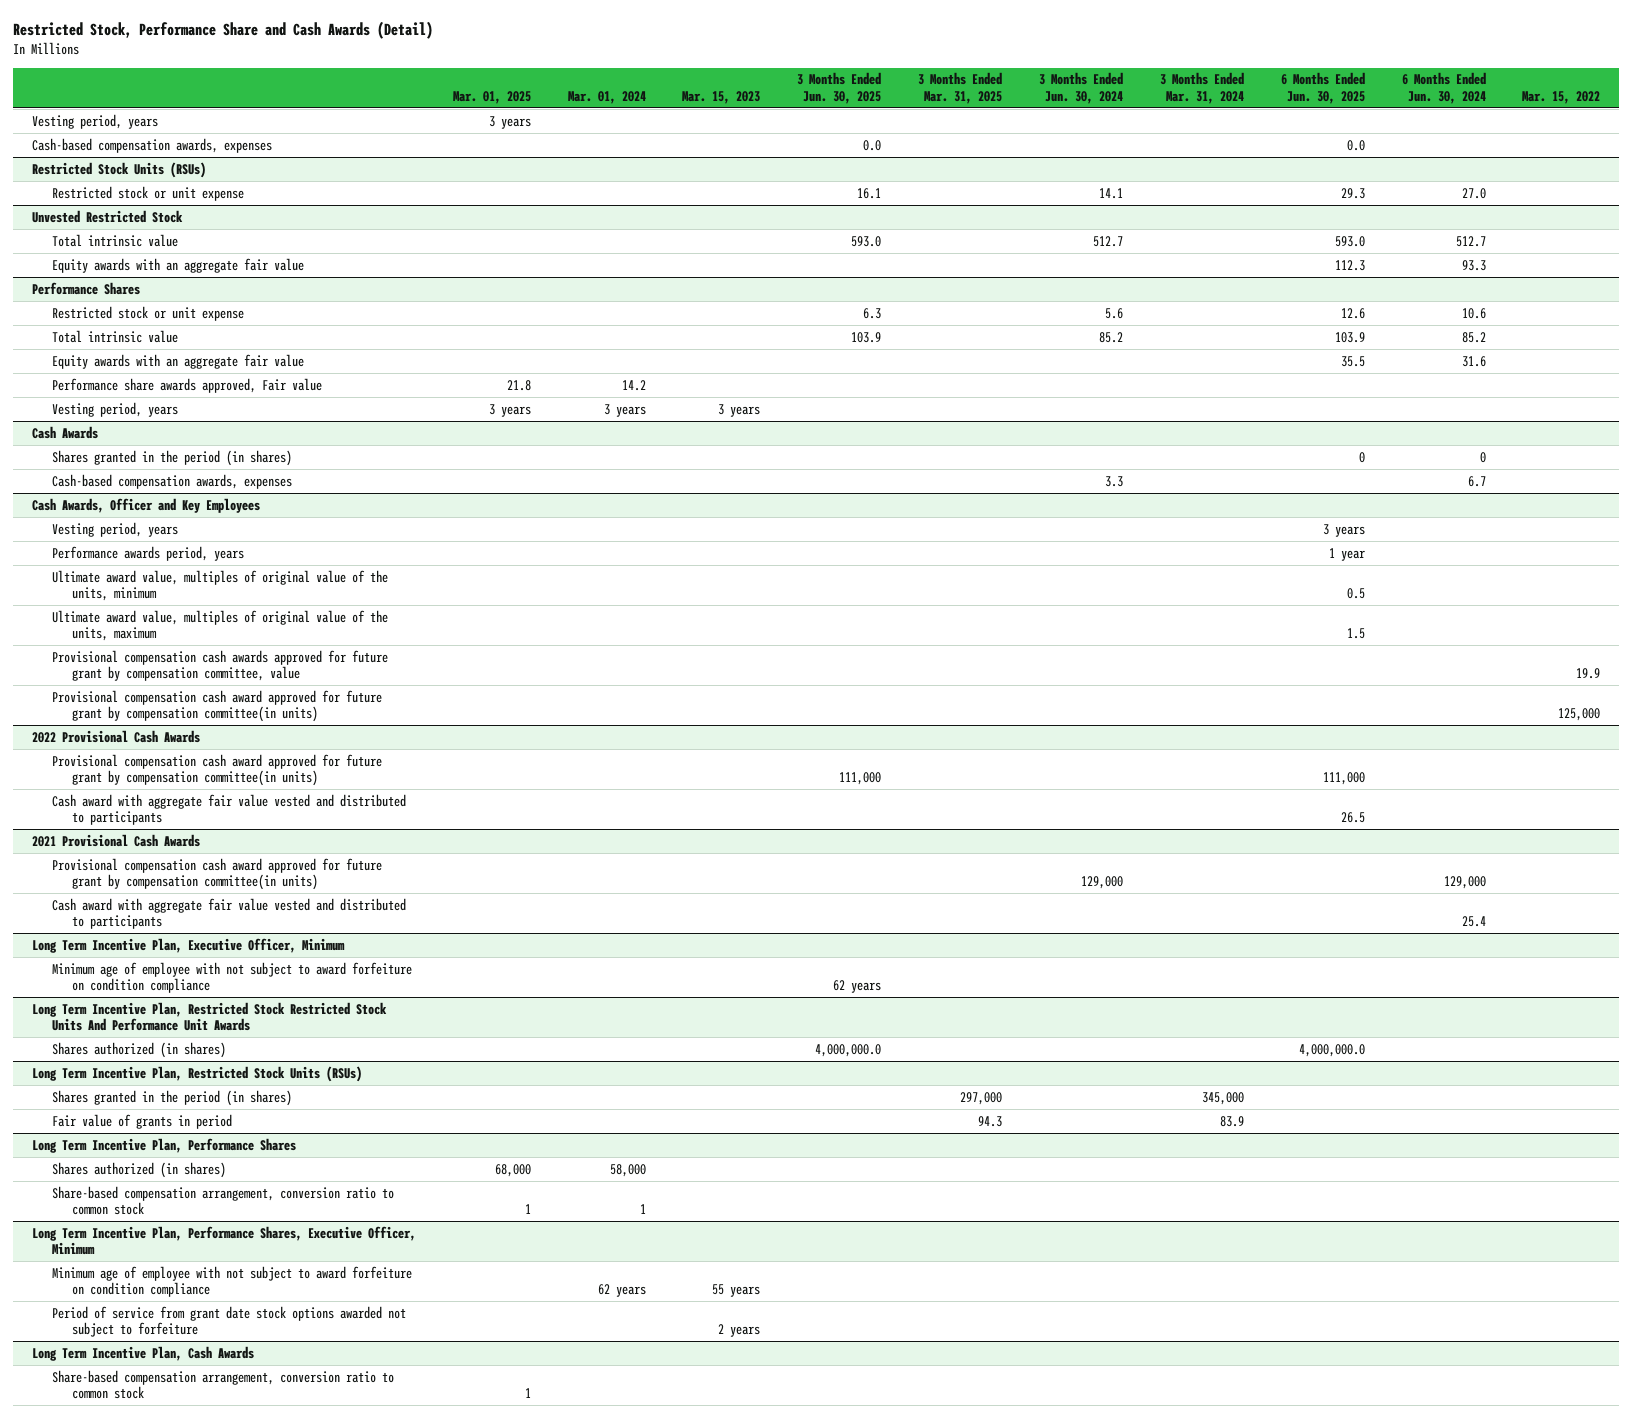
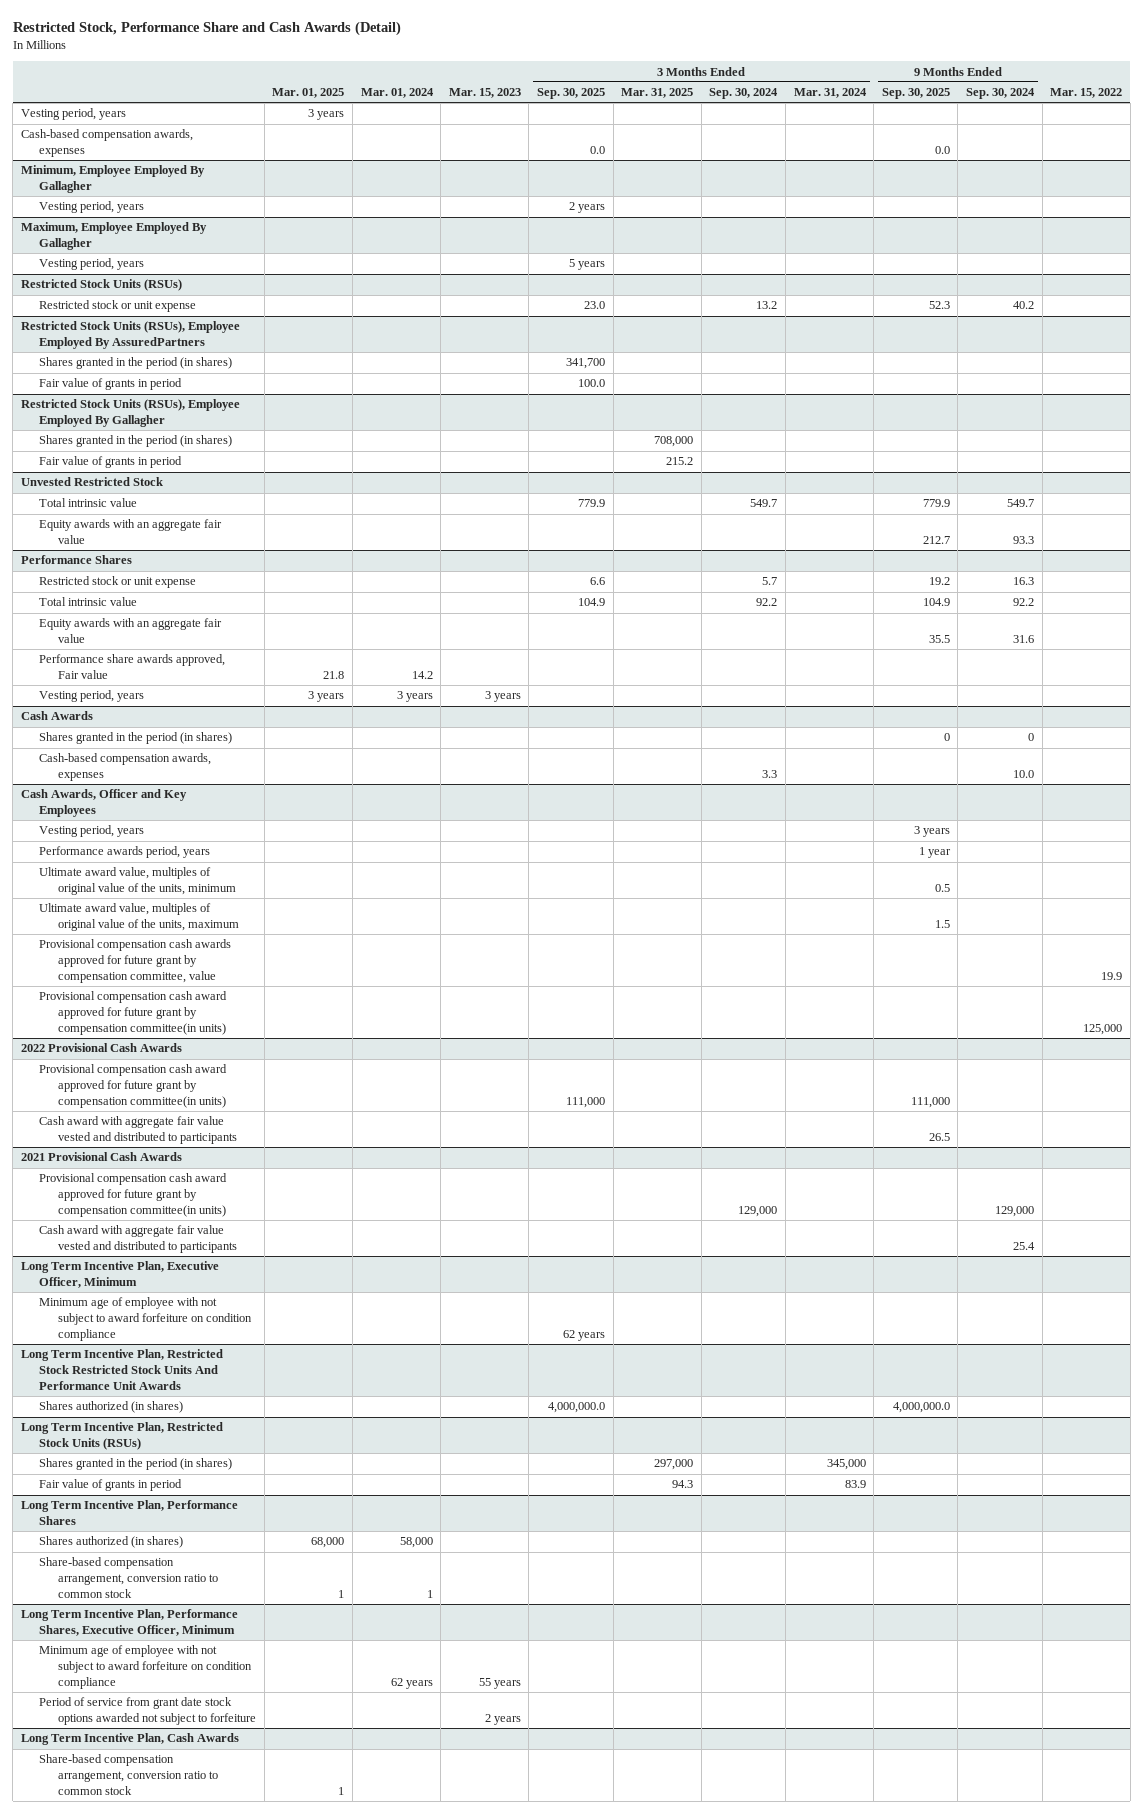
- | Mar. 01, 2025 | Mar. 01, 2024 | Mar. 15, 2023 | 3 Months Ended Jun. 30, 2025 | 3 Months Ended Mar. 31, 2025 | 3 Months Ended Jun. 30, 2024 | 3 Months Ended Mar. 31, 2024 | 6 Months Ended Jun. 30, 2025 | 6 Months Ended Jun. 30, 2024 | Mar. 15, 2022
+ | Mar. 01, 2025 | Mar. 01, 2024 | Mar. 15, 2023 | 3 Months Ended Sep. 30, 2025 | 3 Months Ended Mar. 31, 2025 | 3 Months Ended Sep. 30, 2024 | 3 Months Ended Mar. 31, 2024 | 9 Months Ended Sep. 30, 2025 | 9 Months Ended Sep. 30, 2024 | Mar. 15, 2022
+ Minimum, Employee Employed By Gallagher
+ Vesting period, years | | | | 2 years | | | | | |
+ Maximum, Employee Employed By Gallagher
+ Vesting period, years | | | | 5 years | | | | | |
+ Restricted Stock Units (RSUs), Employee Employed By AssuredPartners
+ Shares granted in the period (in shares) | | | | 341,700 | | | | | |
+ Fair value of grants in period | | | | 100.0 | | | | | |
+ Restricted Stock Units (RSUs), Employee Employed By Gallagher
+ Shares granted in the period (in shares) | | | | | 708,000 | | | | |
+ Fair value of grants in period | | | | | 215.2 | | | | |

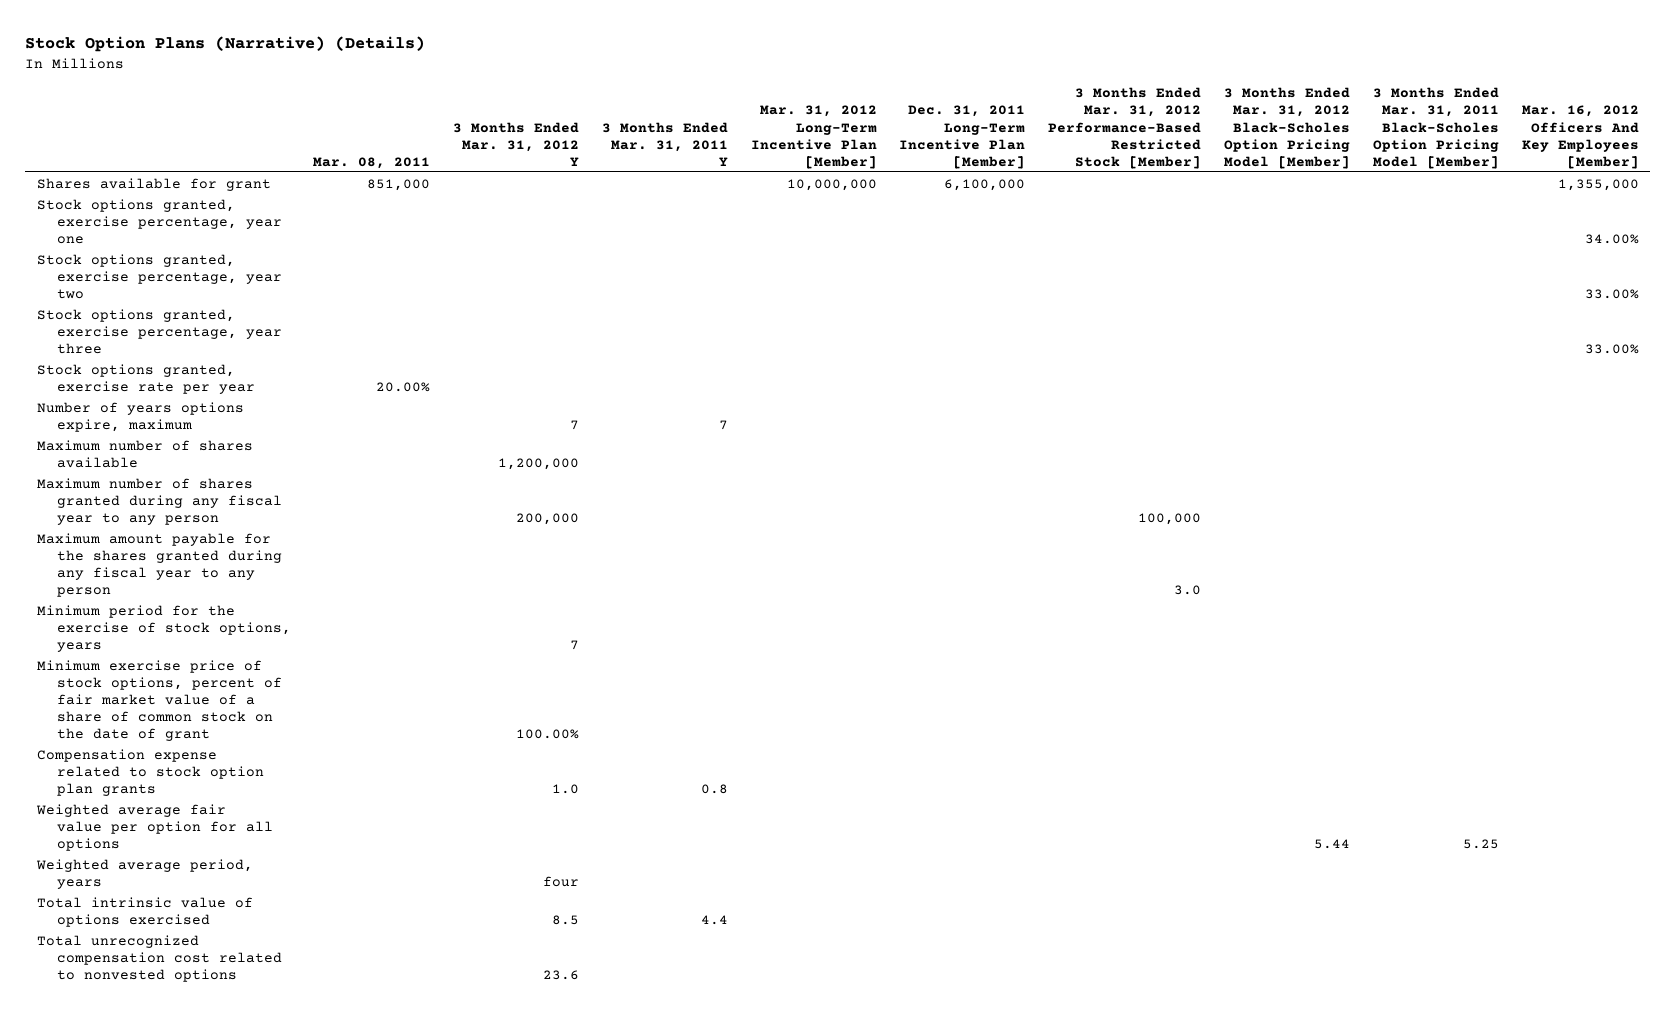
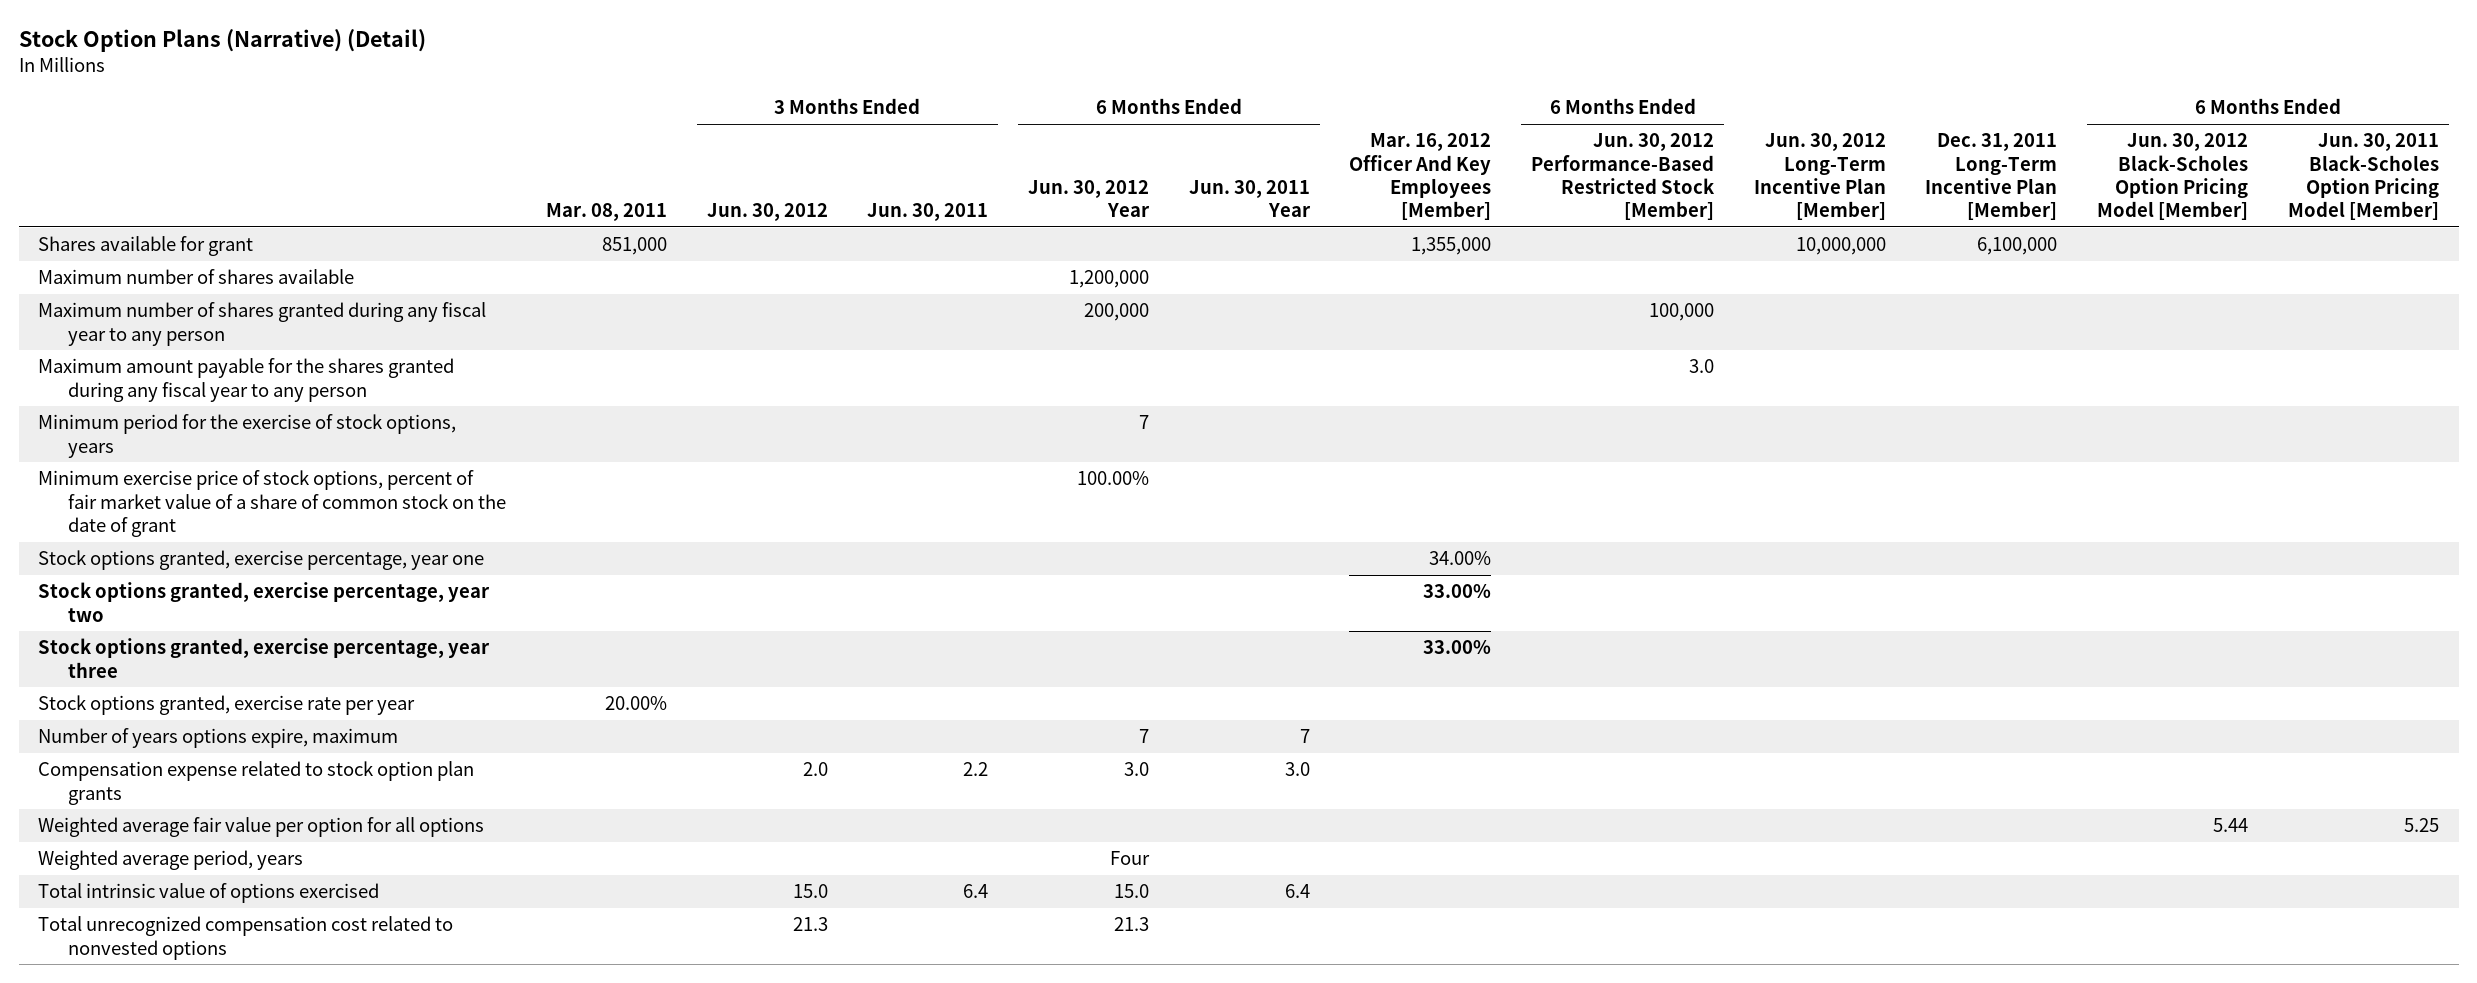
- Stock Option Plans (Narrative) (Details)
+ Stock Option Plans (Narrative) (Detail)
- | Mar. 08, 2011 | 3 Months Ended Mar. 31, 2012 Y | 3 Months Ended Mar. 31, 2011 Y | Mar. 31, 2012 Long-Term Incentive Plan [Member] | Dec. 31, 2011 Long-Term Incentive Plan [Member] | 3 Months Ended Mar. 31, 2012 Performance-Based Restricted Stock [Member] | 3 Months Ended Mar. 31, 2012 Black-Scholes Option Pricing Model [Member] | 3 Months Ended Mar. 31, 2011 Black-Scholes Option Pricing Model [Member] | Mar. 16, 2012 Officers And Key Employees [Member]
+ | Mar. 08, 2011 | 3 Months Ended Jun. 30, 2012 | 3 Months Ended Jun. 30, 2011 | 6 Months Ended Jun. 30, 2012 Year | 6 Months Ended Jun. 30, 2011 Year | Mar. 16, 2012 Officer And Key Employees [Member] | 6 Months Ended Jun. 30, 2012 Performance-Based Restricted Stock [Member] | Jun. 30, 2012 Long-Term Incentive Plan [Member] | Dec. 31, 2011 Long-Term Incentive Plan [Member] | 6 Months Ended Jun. 30, 2012 Black-Scholes Option Pricing Model [Member] | 6 Months Ended Jun. 30, 2011 Black-Scholes Option Pricing Model [Member]
moved down: Stock options granted, exercise percentage, year one | | | | | | 34.00% | | | | |
moved down: Stock options granted, exercise percentage, year two | | | | | | 33.00% | | | | |
moved down: Stock options granted, exercise percentage, year three | | | | | | 33.00% | | | | |
moved down: Stock options granted, exercise rate per year | 20.00% | | | | | | | | | |
moved down: Number of years options expire, maximum | | | | 7 | 7 | | | | | |

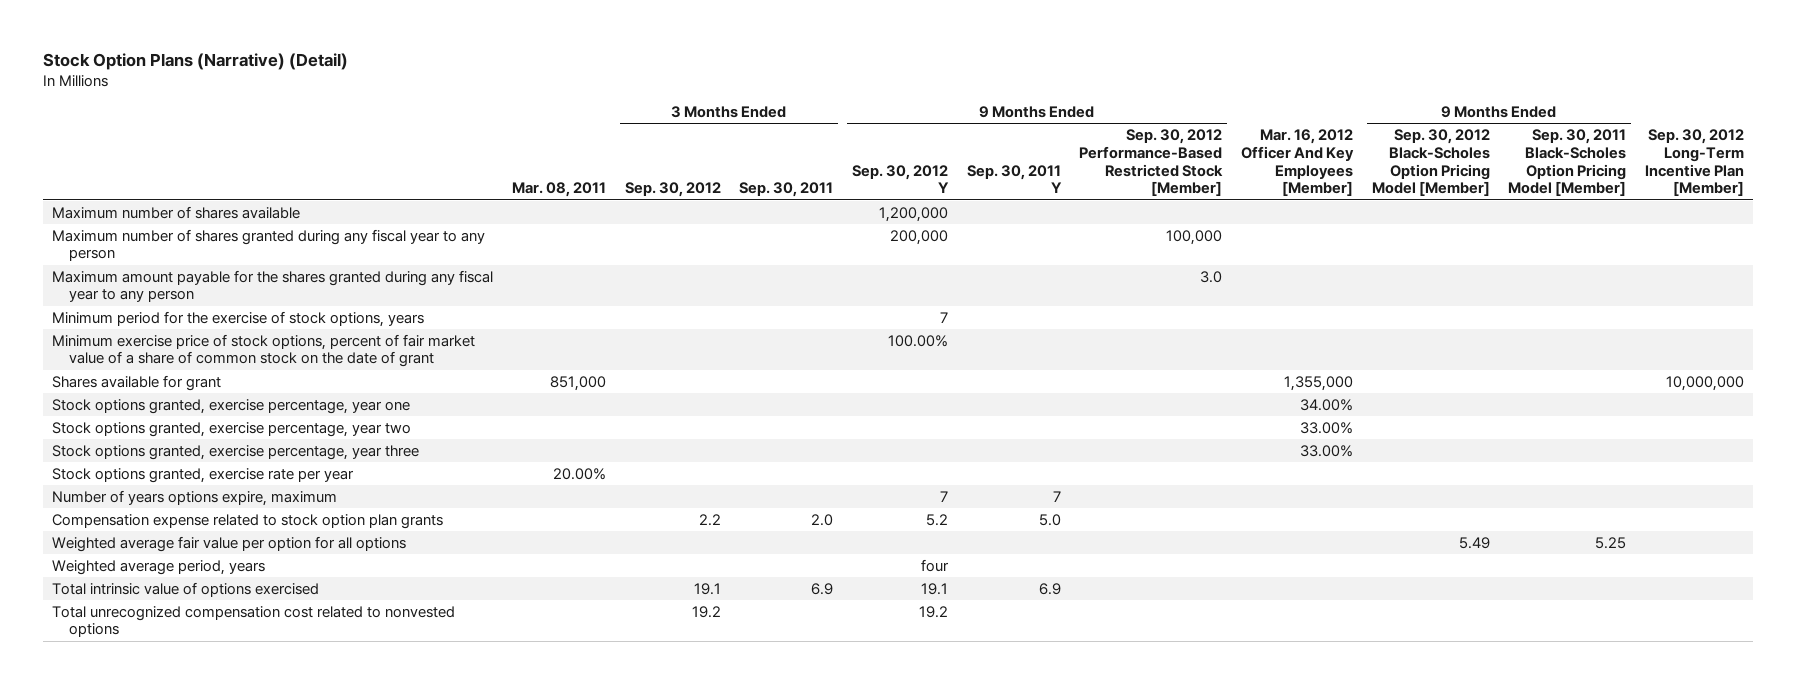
- | Mar. 08, 2011 | 3 Months Ended Jun. 30, 2012 | 3 Months Ended Jun. 30, 2011 | 6 Months Ended Jun. 30, 2012 Year | 6 Months Ended Jun. 30, 2011 Year | Mar. 16, 2012 Officer And Key Employees [Member] | 6 Months Ended Jun. 30, 2012 Performance-Based Restricted Stock [Member] | Jun. 30, 2012 Long-Term Incentive Plan [Member] | Dec. 31, 2011 Long-Term Incentive Plan [Member] | 6 Months Ended Jun. 30, 2012 Black-Scholes Option Pricing Model [Member] | 6 Months Ended Jun. 30, 2011 Black-Scholes Option Pricing Model [Member]
+ | Mar. 08, 2011 | 3 Months Ended Sep. 30, 2012 | 3 Months Ended Sep. 30, 2011 | 9 Months Ended Sep. 30, 2012 Y | 9 Months Ended Sep. 30, 2011 Y | 9 Months Ended Sep. 30, 2012 Performance-Based Restricted Stock [Member] | Mar. 16, 2012 Officer And Key Employees [Member] | 9 Months Ended Sep. 30, 2012 Black-Scholes Option Pricing Model [Member] | 9 Months Ended Sep. 30, 2011 Black-Scholes Option Pricing Model [Member] | Sep. 30, 2012 Long-Term Incentive Plan [Member]
moved down: Shares available for grant | 851,000 | | | | | | 1,355,000 | | | 10,000,000

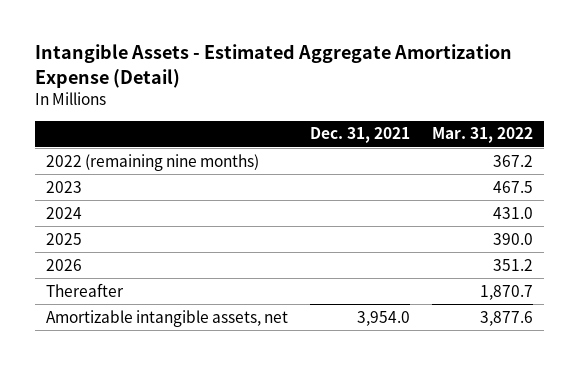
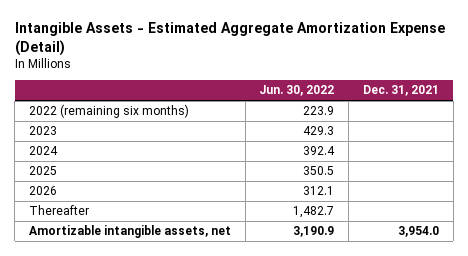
- | Dec. 31, 2021 | Mar. 31, 2022
+ | Jun. 30, 2022 | Dec. 31, 2021
- 2022 (remaining nine months) | | 367.2
+ 2022 (remaining six months) | 223.9 |

